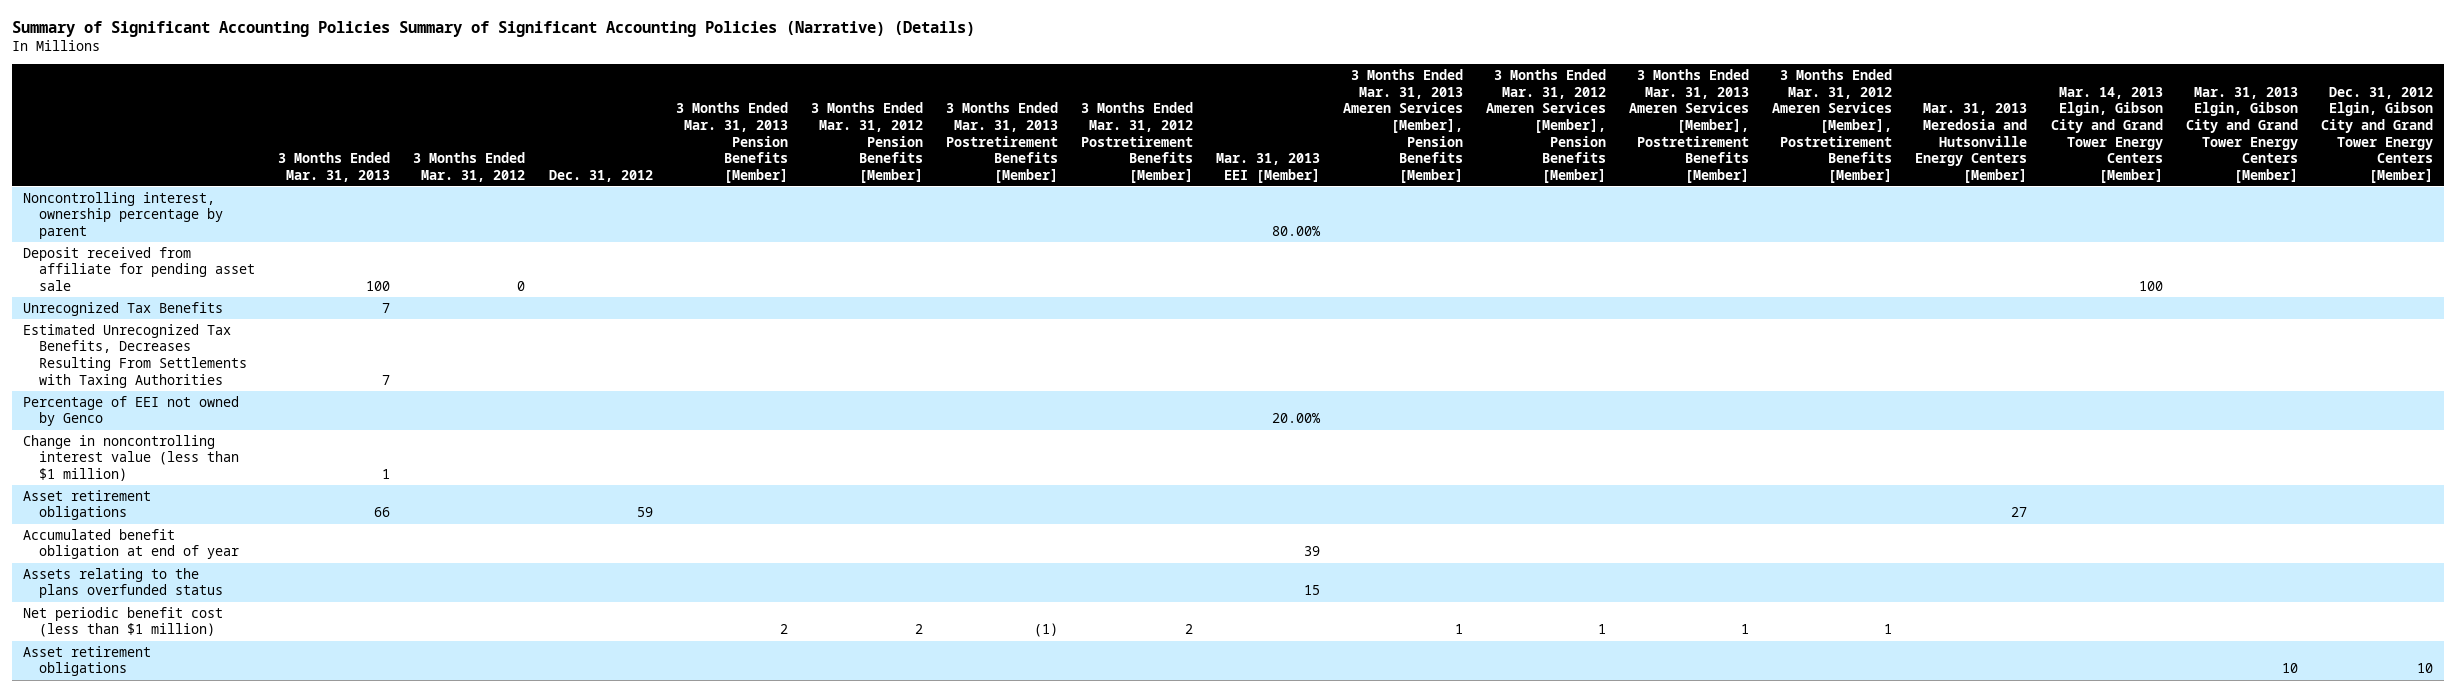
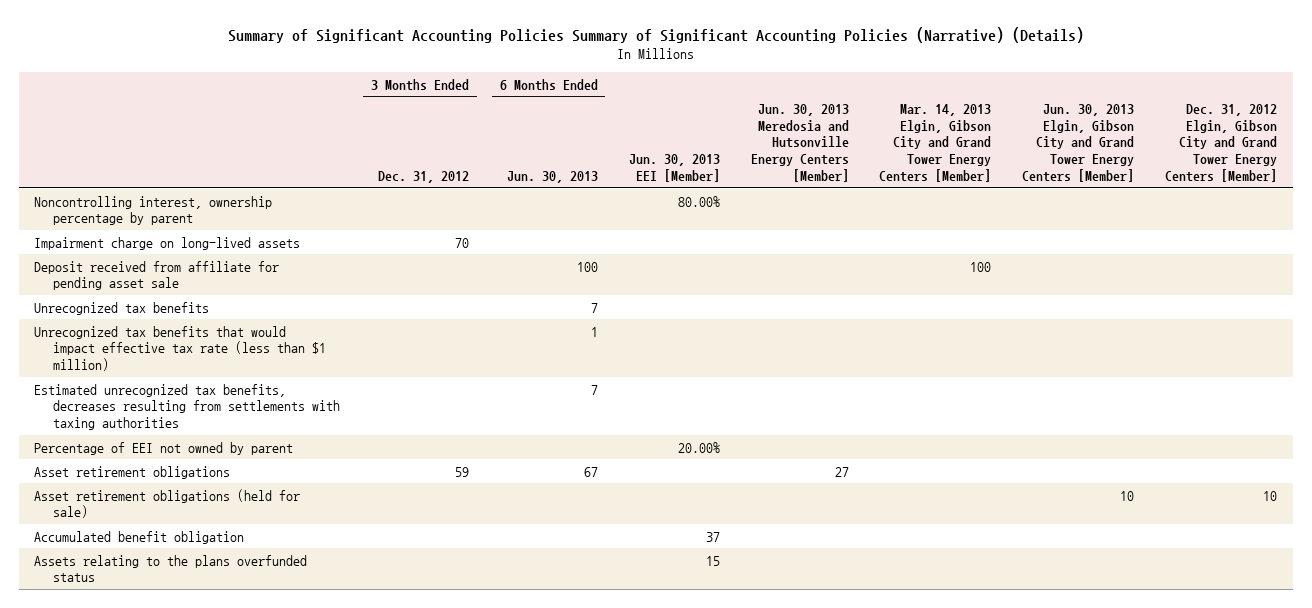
- | 3 Months Ended Mar. 31, 2013 | 3 Months Ended Mar. 31, 2012 | Dec. 31, 2012 | 3 Months Ended Mar. 31, 2013 Pension Benefits [Member] | 3 Months Ended Mar. 31, 2012 Pension Benefits [Member] | 3 Months Ended Mar. 31, 2013 Postretirement Benefits [Member] | 3 Months Ended Mar. 31, 2012 Postretirement Benefits [Member] | Mar. 31, 2013 EEI [Member] | 3 Months Ended Mar. 31, 2013 Ameren Services [Member], Pension Benefits [Member] | 3 Months Ended Mar. 31, 2012 Ameren Services [Member], Pension Benefits [Member] | 3 Months Ended Mar. 31, 2013 Ameren Services [Member], Postretirement Benefits [Member] | 3 Months Ended Mar. 31, 2012 Ameren Services [Member], Postretirement Benefits [Member] | Mar. 31, 2013 Meredosia and Hutsonville Energy Centers [Member] | Mar. 14, 2013 Elgin, Gibson City and Grand Tower Energy Centers [Member] | Mar. 31, 2013 Elgin, Gibson City and Grand Tower Energy Centers [Member] | Dec. 31, 2012 Elgin, Gibson City and Grand Tower Energy Centers [Member]
+ | 3 Months Ended Dec. 31, 2012 | 6 Months Ended Jun. 30, 2013 | Jun. 30, 2013 EEI [Member] | Jun. 30, 2013 Meredosia and Hutsonville Energy Centers [Member] | Mar. 14, 2013 Elgin, Gibson City and Grand Tower Energy Centers [Member] | Jun. 30, 2013 Elgin, Gibson City and Grand Tower Energy Centers [Member] | Dec. 31, 2012 Elgin, Gibson City and Grand Tower Energy Centers [Member]
+ Impairment charge on long-lived assets | 70 | | | | | |
- Unrecognized Tax Benefits | 7 | | | | | | | | | | | | | | |
- Estimated Unrecognized Tax Benefits, Decreases Resulting From Settlements with Taxing Authorities | 7 | | | | | | | | | | | | | | |
- Percentage of EEI not owned by Genco | | | | | | | | 20.00% | | | | | | | |
- Change in noncontrolling interest value (less than $1 million) | 1 | | | | | | | | | | | | | | |
+ Unrecognized tax benefits | | 7 | | | | |
+ Unrecognized tax benefits that would impact effective tax rate (less than $1 million) | | 1 | | | | |
+ Estimated unrecognized tax benefits, decreases resulting from settlements with taxing authorities | | 7 | | | | |
+ Percentage of EEI not owned by parent | | | 20.00% | | | |
- Accumulated benefit obligation at end of year | | | | | | | | 39 | | | | | | | |
+ Asset retirement obligations (held for sale) | | | | | | 10 | 10
+ Accumulated benefit obligation | | | 37 | | | |
- Net periodic benefit cost (less than $1 million) | | | | 2 | 2 | (1) | 2 | | 1 | 1 | 1 | 1 | | | |
- Asset retirement obligations | | | | | | | | | | | | | | | 10 | 10

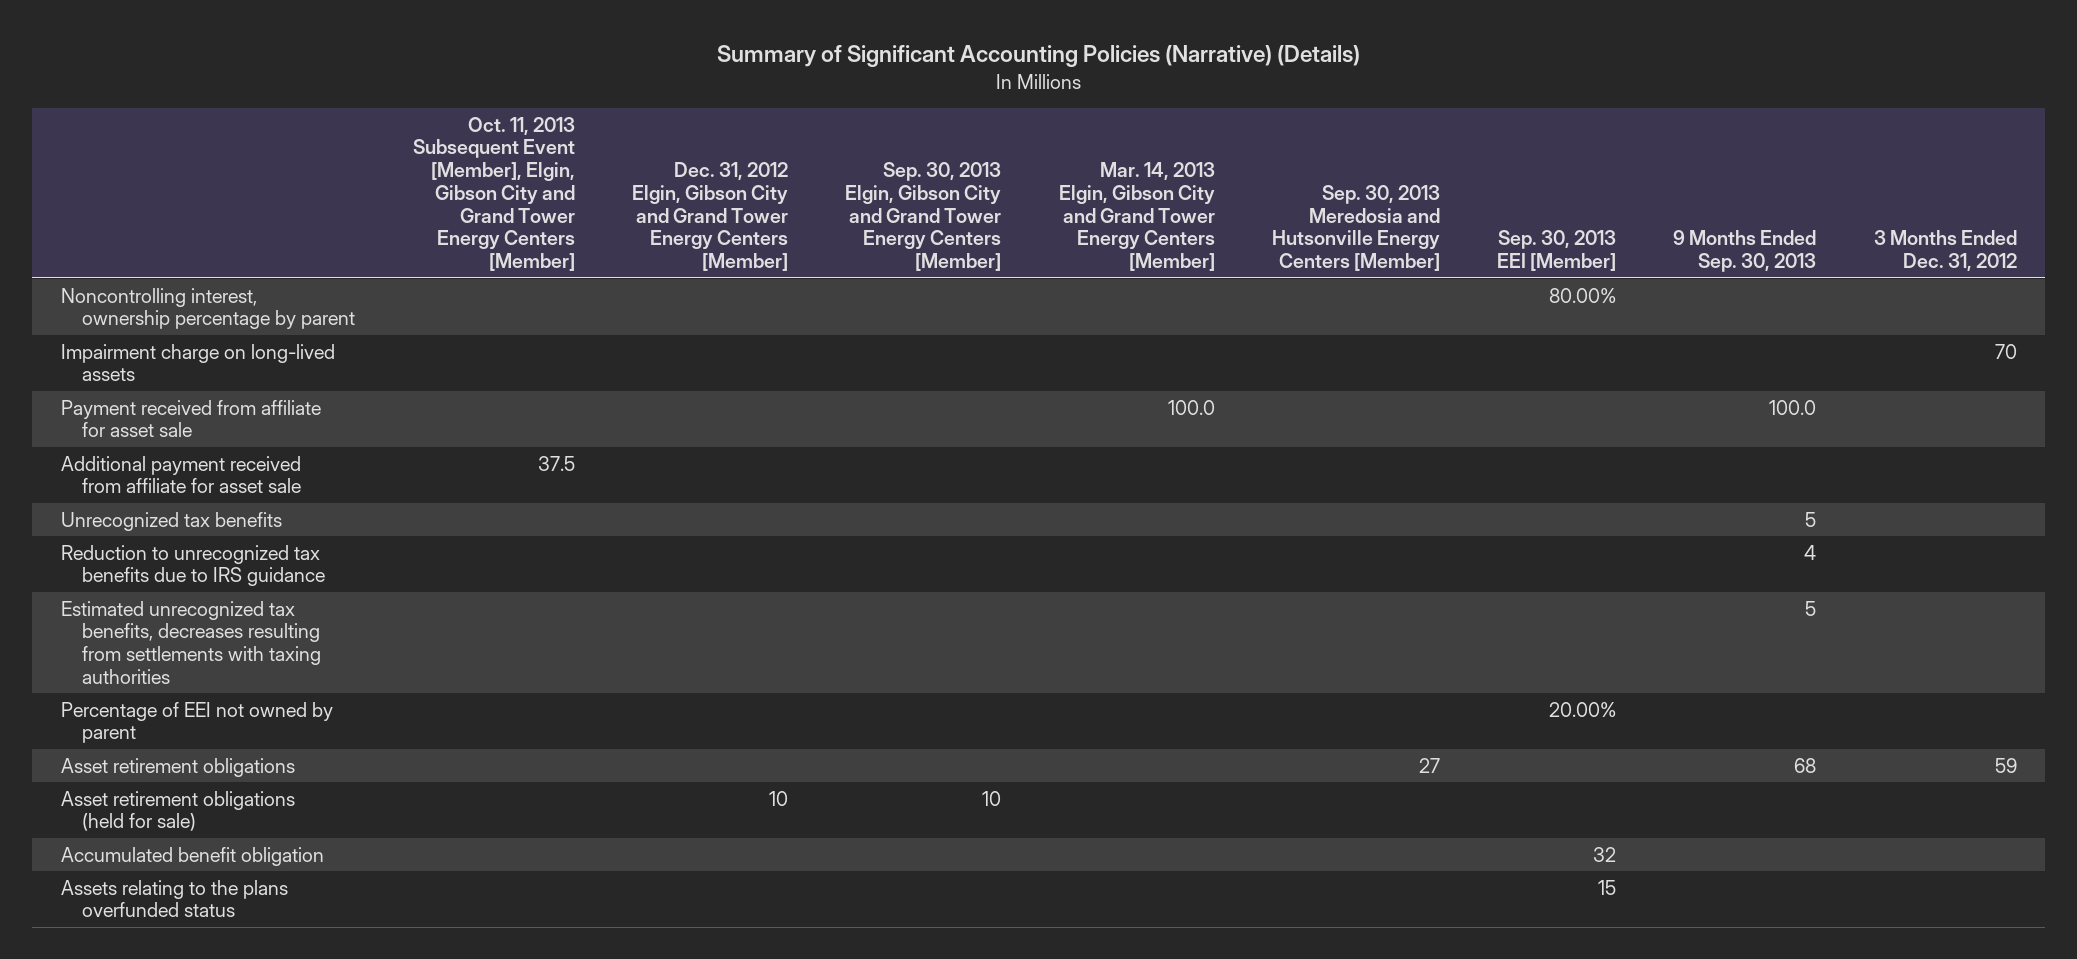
- Summary of Significant Accounting Policies Summary of Significant Accounting Policies (Narrative) (Details)
+ Summary of Significant Accounting Policies (Narrative) (Details)
- | 3 Months Ended Dec. 31, 2012 | 6 Months Ended Jun. 30, 2013 | Jun. 30, 2013 EEI [Member] | Jun. 30, 2013 Meredosia and Hutsonville Energy Centers [Member] | Mar. 14, 2013 Elgin, Gibson City and Grand Tower Energy Centers [Member] | Jun. 30, 2013 Elgin, Gibson City and Grand Tower Energy Centers [Member] | Dec. 31, 2012 Elgin, Gibson City and Grand Tower Energy Centers [Member]
+ | Oct. 11, 2013 Subsequent Event [Member], Elgin, Gibson City and Grand Tower Energy Centers [Member] | Dec. 31, 2012 Elgin, Gibson City and Grand Tower Energy Centers [Member] | Sep. 30, 2013 Elgin, Gibson City and Grand Tower Energy Centers [Member] | Mar. 14, 2013 Elgin, Gibson City and Grand Tower Energy Centers [Member] | Sep. 30, 2013 Meredosia and Hutsonville Energy Centers [Member] | Sep. 30, 2013 EEI [Member] | 9 Months Ended Sep. 30, 2013 | 3 Months Ended Dec. 31, 2012
- Deposit received from affiliate for pending asset sale | | 100 | | | 100 | |
+ Payment received from affiliate for asset sale | | | | 100.0 | | | 100.0 |
+ Additional payment received from affiliate for asset sale | 37.5 | | | | | | |
- Unrecognized tax benefits that would impact effective tax rate (less than $1 million) | | 1 | | | | |
+ Reduction to unrecognized tax benefits due to IRS guidance | | | | | | | 4 |

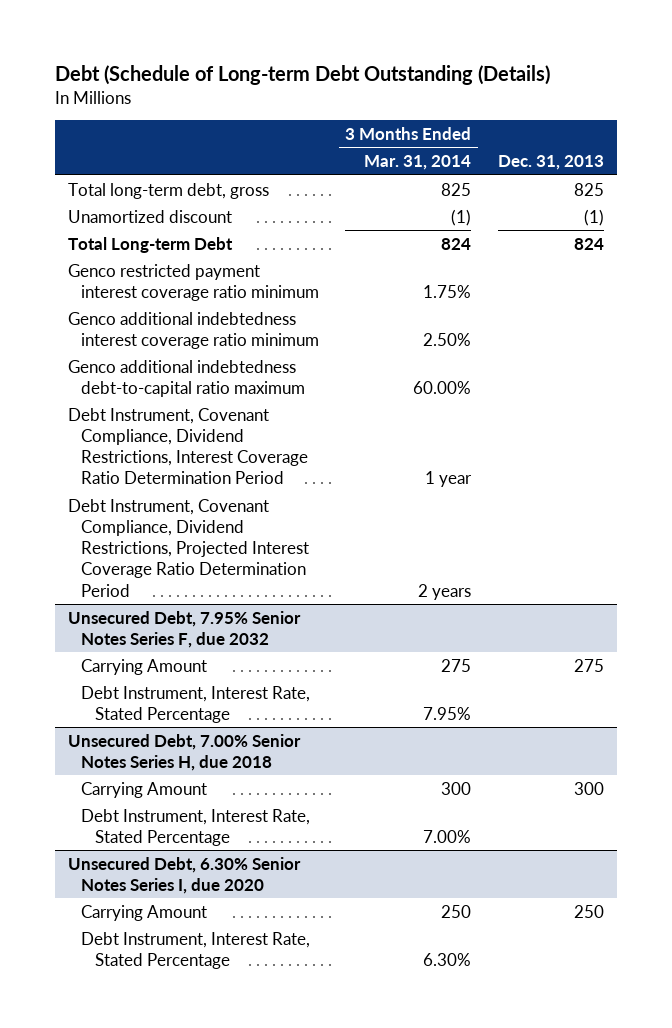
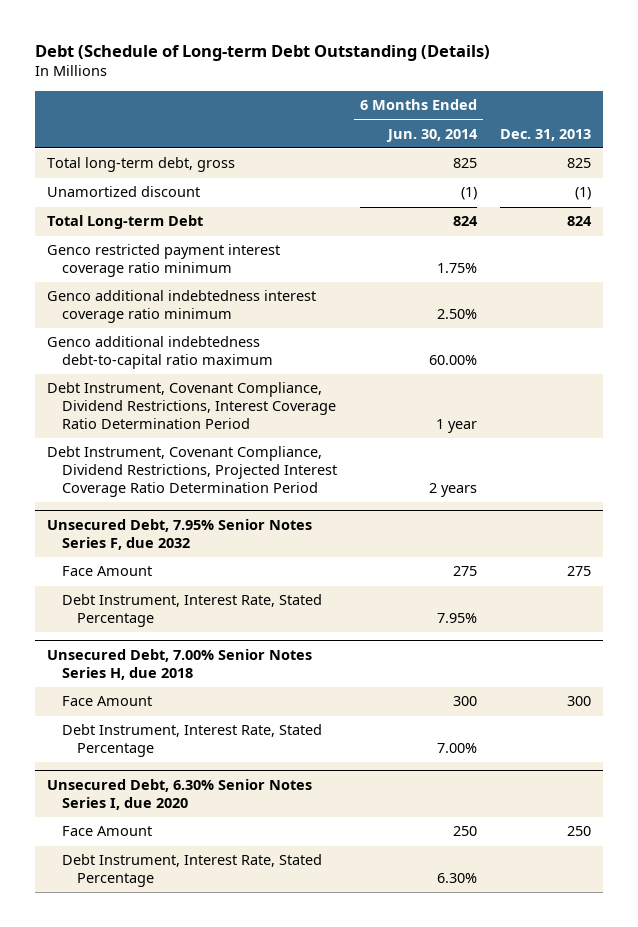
- | 3 Months Ended Mar. 31, 2014 | Dec. 31, 2013
+ | 6 Months Ended Jun. 30, 2014 | Dec. 31, 2013
@ Unsecured Debt, 7.95% Senior Notes Series F, due 2032
- Carrying Amount | 275 | 275
+ Face Amount | 275 | 275
@ Unsecured Debt, 7.00% Senior Notes Series H, due 2018
- Carrying Amount | 300 | 300
+ Face Amount | 300 | 300
@ Unsecured Debt, 6.30% Senior Notes Series I, due 2020
- Carrying Amount | 250 | 250
+ Face Amount | 250 | 250

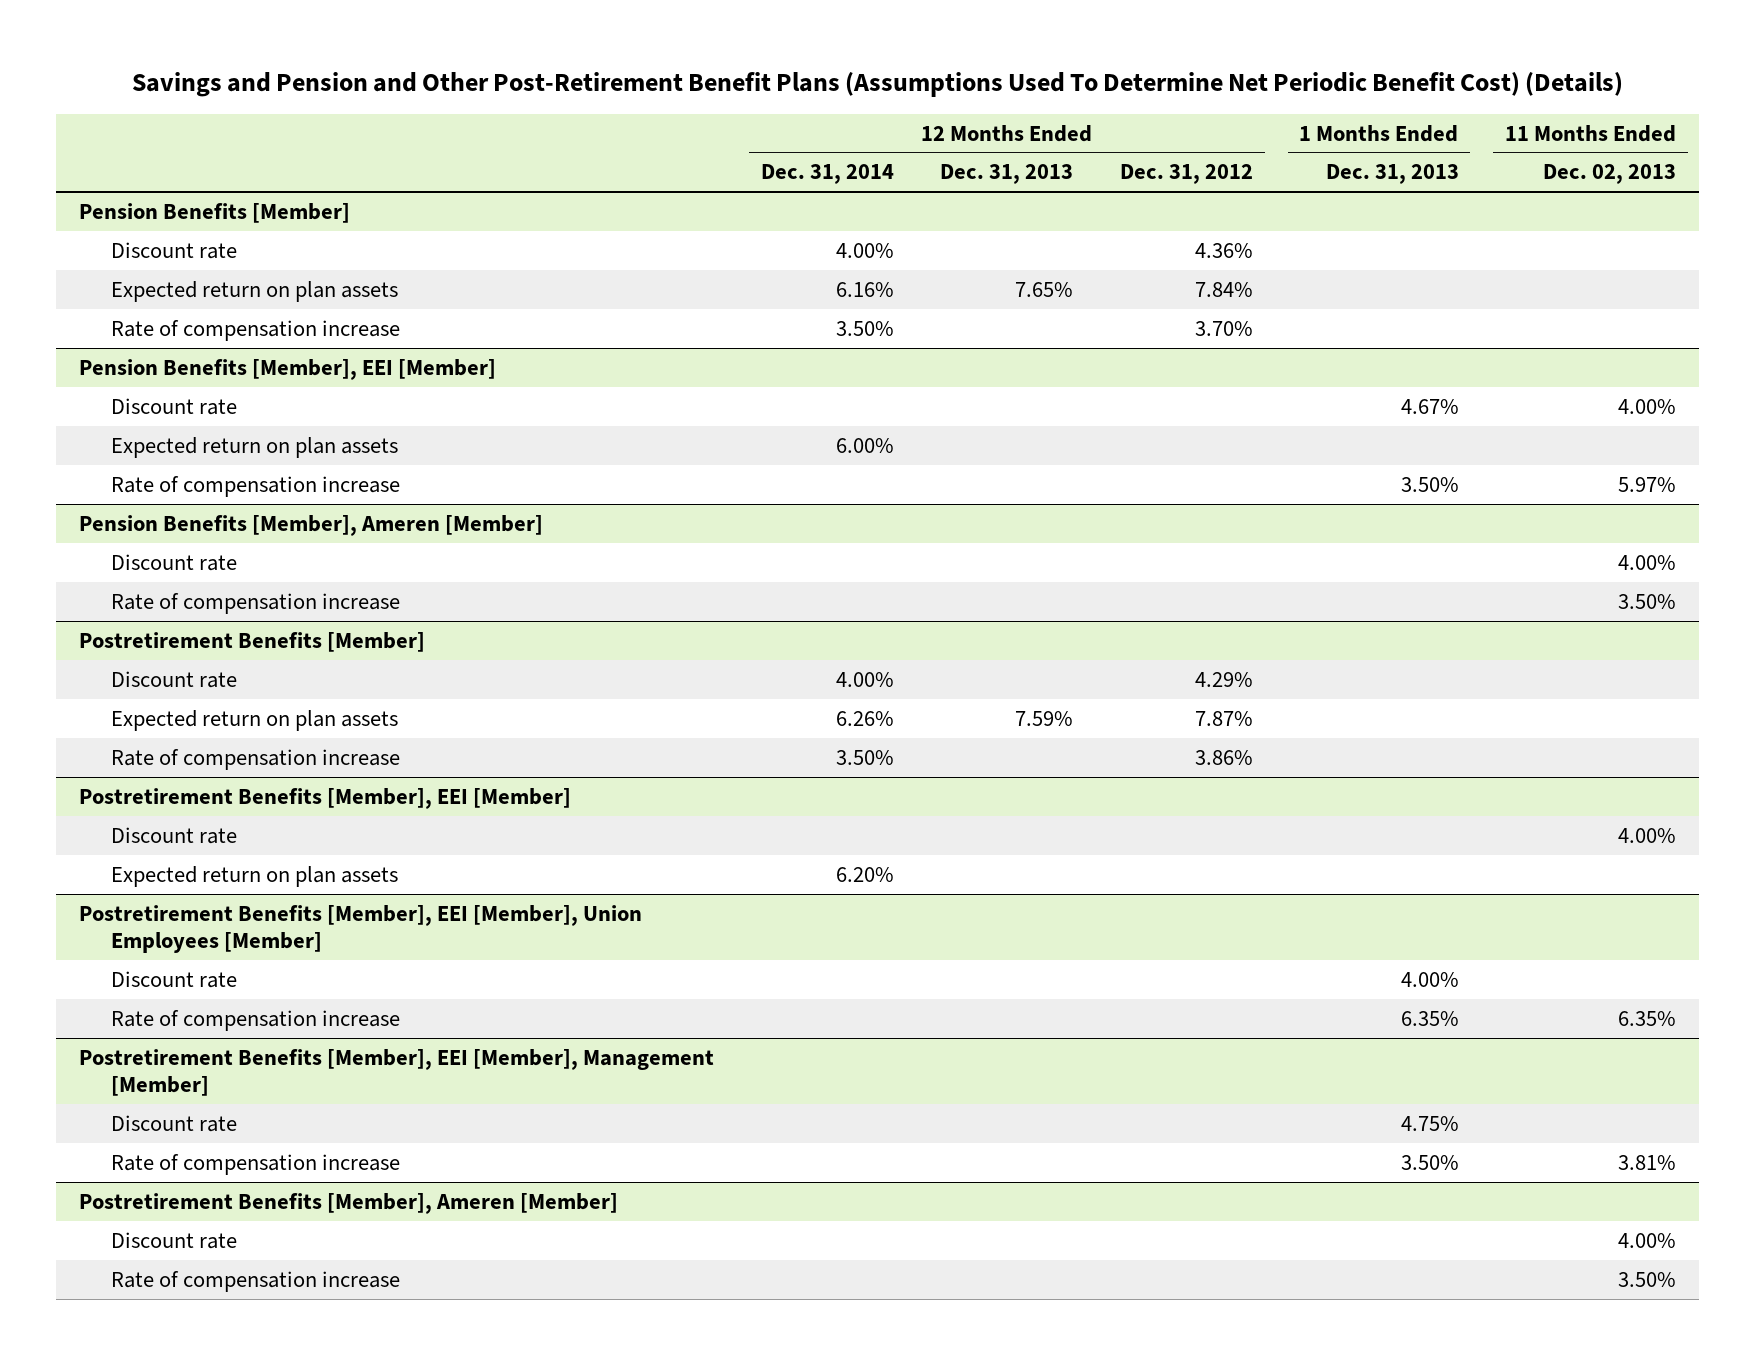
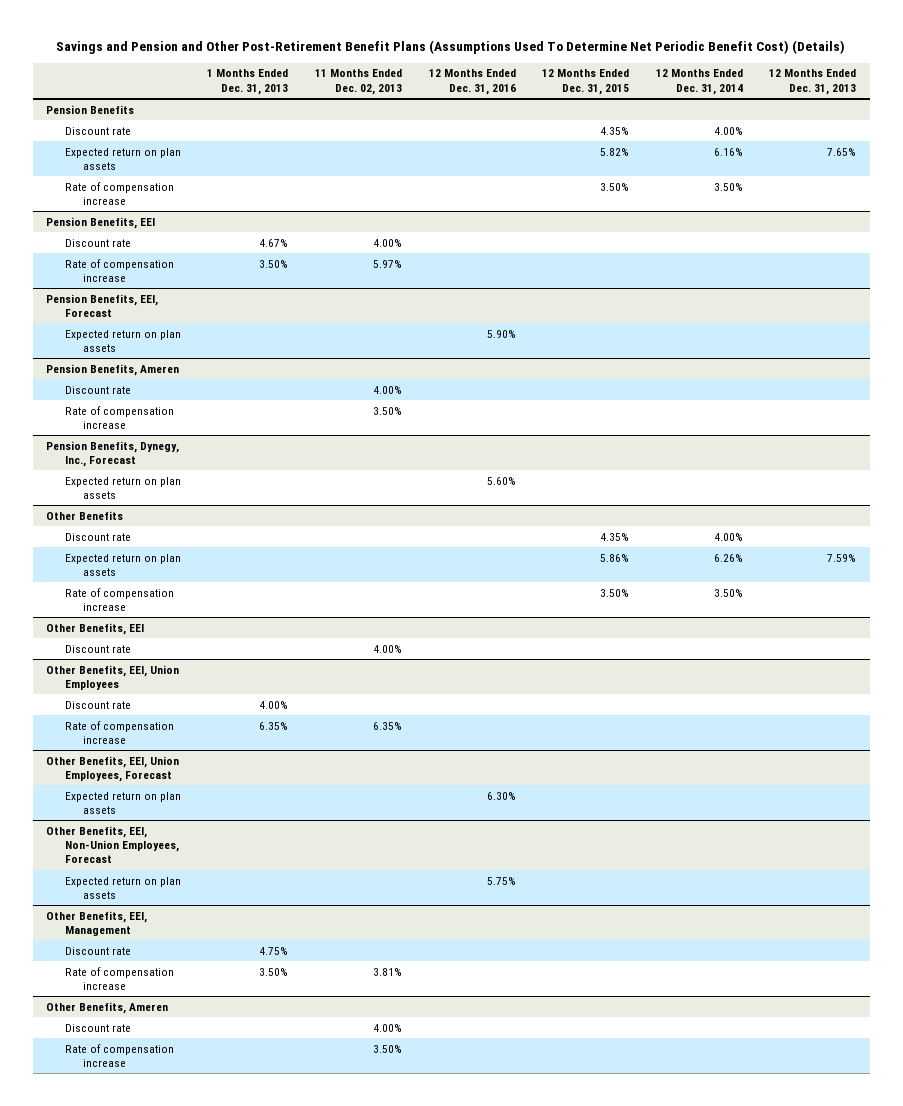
- | 12 Months Ended Dec. 31, 2014 | 12 Months Ended Dec. 31, 2013 | 12 Months Ended Dec. 31, 2012 | 1 Months Ended Dec. 31, 2013 | 11 Months Ended Dec. 02, 2013
+ | 1 Months Ended Dec. 31, 2013 | 11 Months Ended Dec. 02, 2013 | 12 Months Ended Dec. 31, 2016 | 12 Months Ended Dec. 31, 2015 | 12 Months Ended Dec. 31, 2014 | 12 Months Ended Dec. 31, 2013
- Pension Benefits [Member]
+ Pension Benefits
- Pension Benefits [Member], EEI [Member]
+ Pension Benefits, EEI
- Expected return on plan assets | 6.00% | | | |
- Pension Benefits [Member], Ameren [Member]
+ Pension Benefits, EEI, Forecast
+ Expected return on plan assets | | | 5.90% | | |
+ Pension Benefits, Ameren
- Postretirement Benefits [Member]
+ Pension Benefits, Dynegy, Inc., Forecast
+ Expected return on plan assets | | | 5.60% | | |
+ Other Benefits
- Postretirement Benefits [Member], EEI [Member]
+ Other Benefits, EEI
- Expected return on plan assets | 6.20% | | | |
- Postretirement Benefits [Member], EEI [Member], Union Employees [Member]
+ Other Benefits, EEI, Union Employees
- Postretirement Benefits [Member], EEI [Member], Management [Member]
+ Other Benefits, EEI, Union Employees, Forecast
+ Expected return on plan assets | | | 6.30% | | |
+ Other Benefits, EEI, Non-Union Employees, Forecast
+ Expected return on plan assets | | | 5.75% | | |
+ Other Benefits, EEI, Management
- Postretirement Benefits [Member], Ameren [Member]
+ Other Benefits, Ameren

